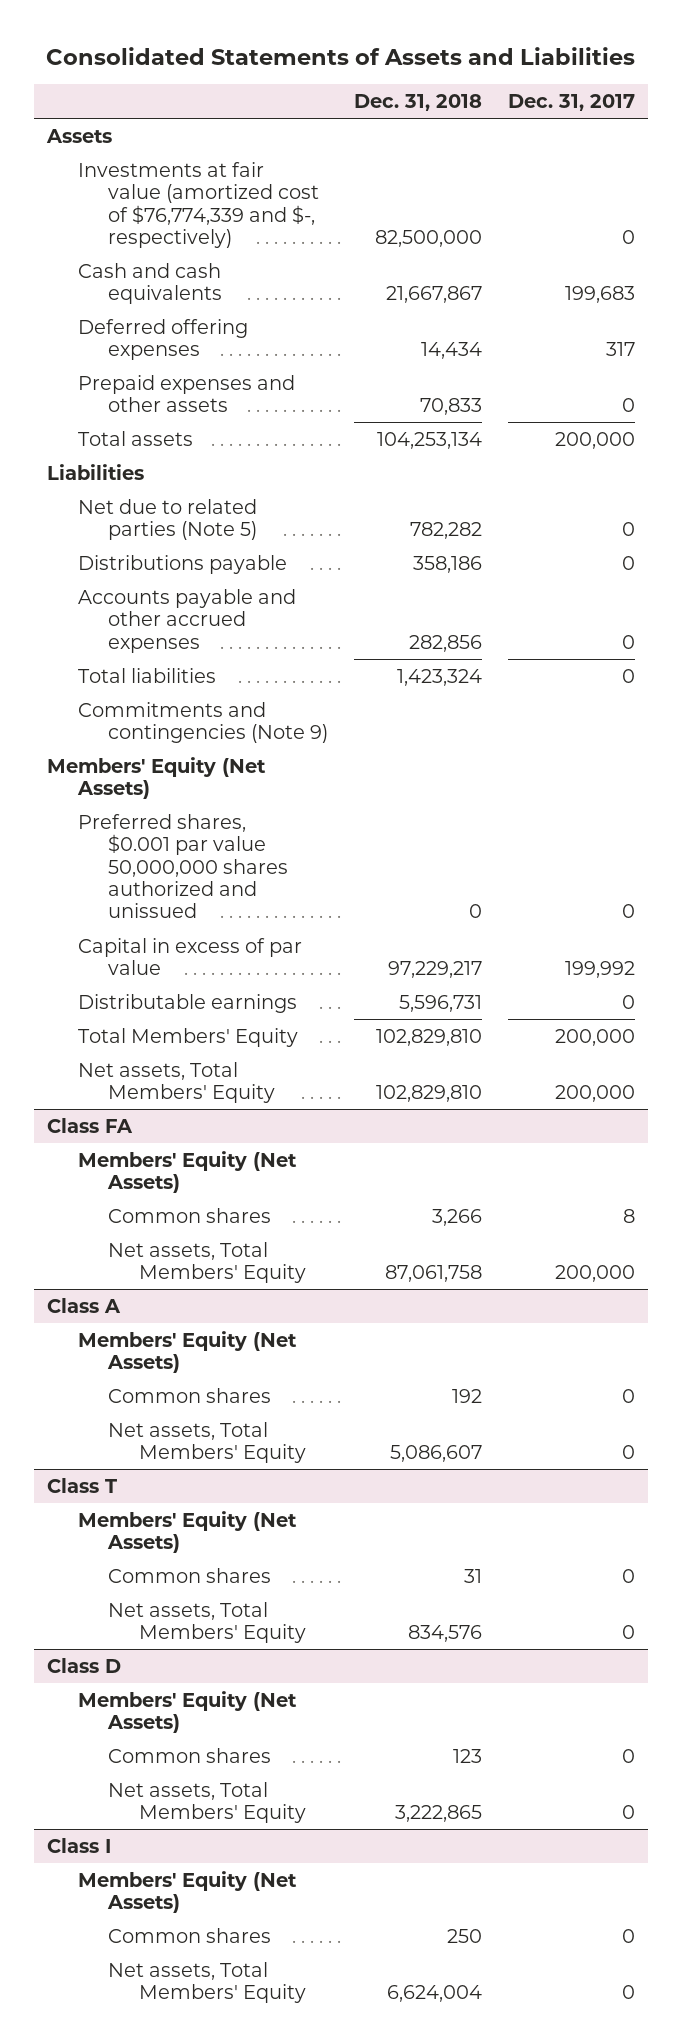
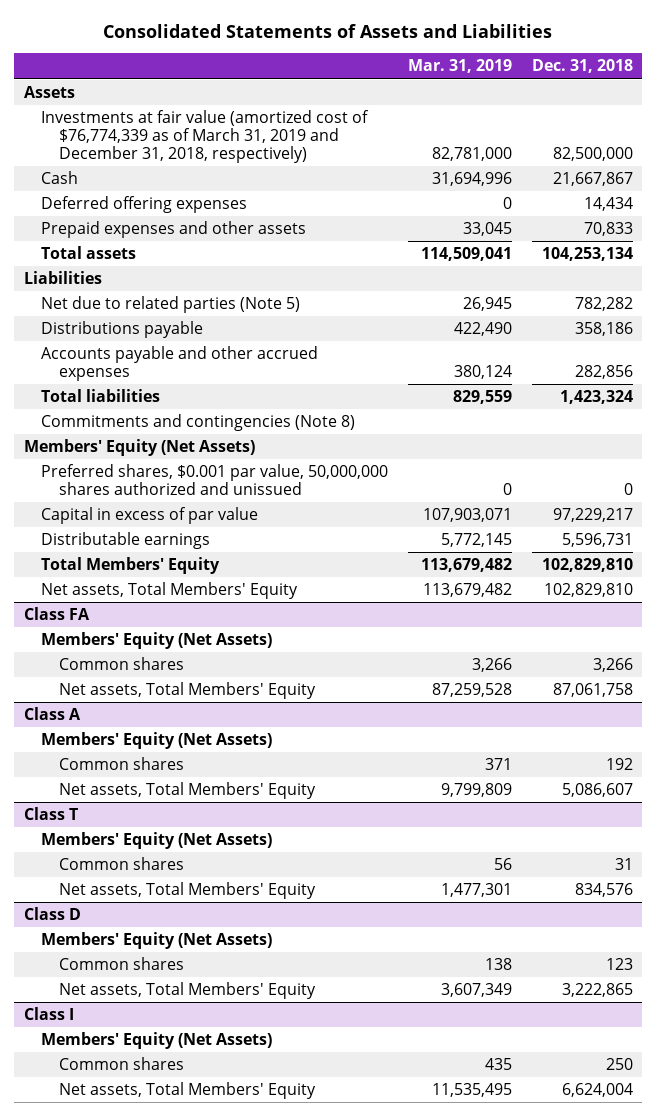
- | Dec. 31, 2018 | Dec. 31, 2017
+ | Mar. 31, 2019 | Dec. 31, 2018
- Investments at fair value (amortized cost of $76,774,339 and $-, respectively) | 82,500,000 | 0
- Cash and cash equivalents | 21,667,867 | 199,683
+ Investments at fair value (amortized cost of $76,774,339 as of March 31, 2019 and December 31, 2018, respectively) | 82,781,000 | 82,500,000
+ Cash | 31,694,996 | 21,667,867
- Commitments and contingencies (Note 9)
+ Commitments and contingencies (Note 8)
- Preferred shares, $0.001 par value 50,000,000 shares authorized and unissued | 0 | 0
+ Preferred shares, $0.001 par value, 50,000,000 shares authorized and unissued | 0 | 0

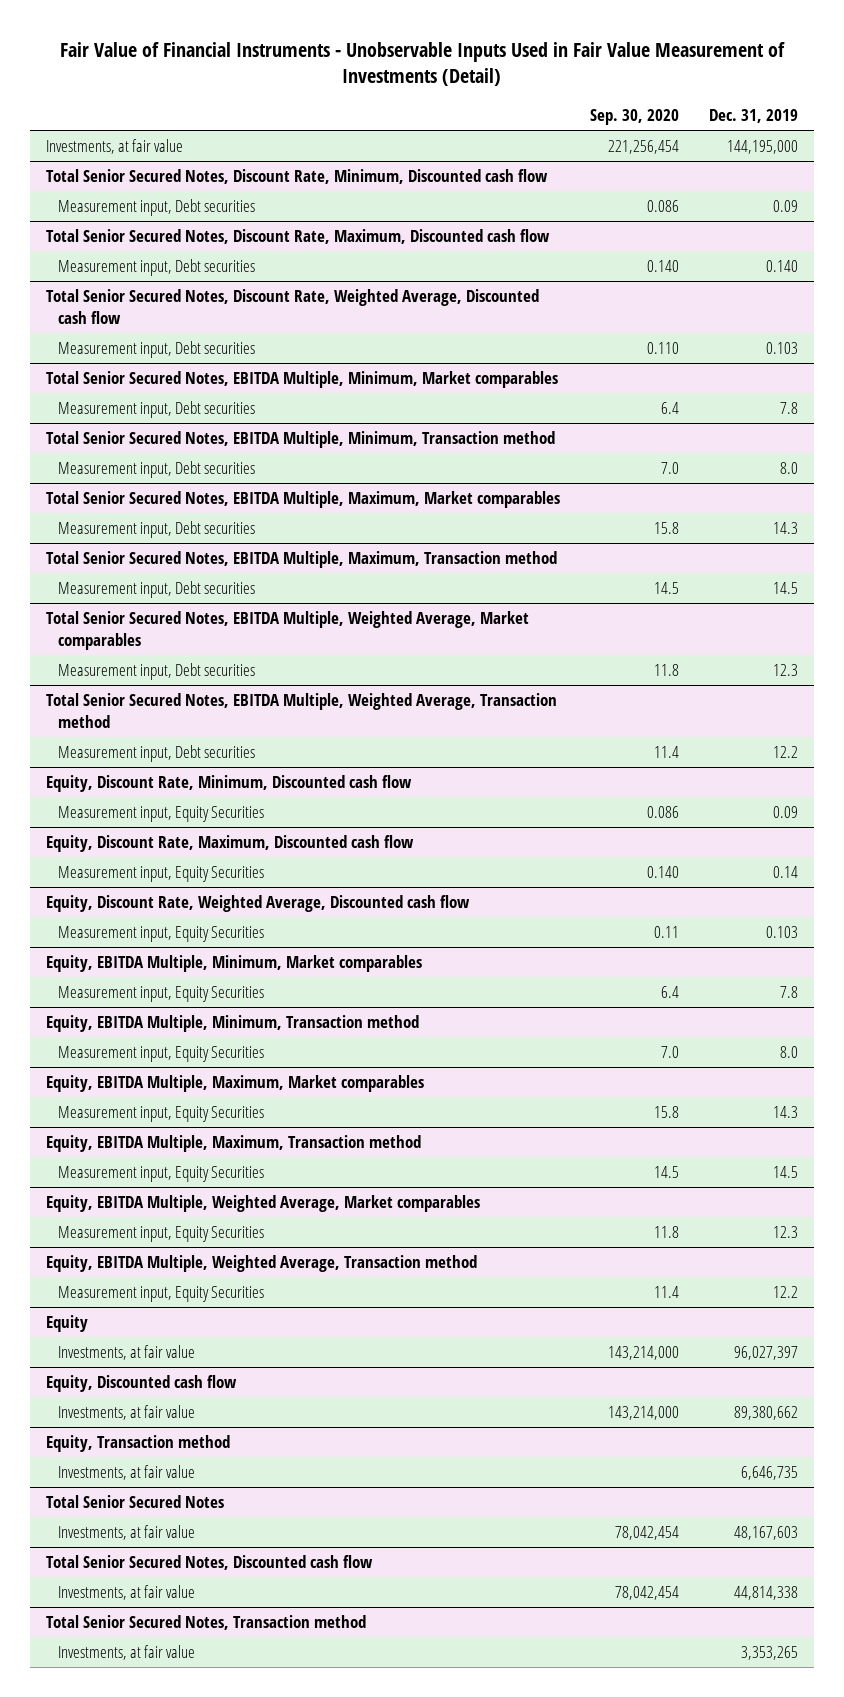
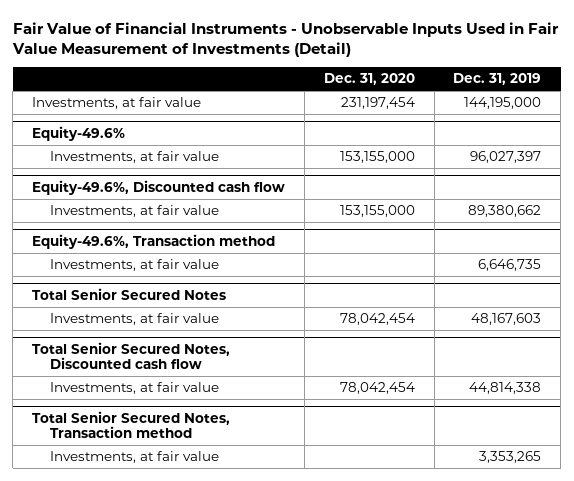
- | Sep. 30, 2020 | Dec. 31, 2019
+ | Dec. 31, 2020 | Dec. 31, 2019
- Total Senior Secured Notes, Discount Rate, Minimum, Discounted cash flow
- Measurement input, Debt securities | 0.086 | 0.09
- Total Senior Secured Notes, Discount Rate, Maximum, Discounted cash flow
- Measurement input, Debt securities | 0.140 | 0.140
- Total Senior Secured Notes, Discount Rate, Weighted Average, Discounted cash flow
- Measurement input, Debt securities | 0.110 | 0.103
- Total Senior Secured Notes, EBITDA Multiple, Minimum, Market comparables
- Measurement input, Debt securities | 6.4 | 7.8
- Total Senior Secured Notes, EBITDA Multiple, Minimum, Transaction method
- Measurement input, Debt securities | 7.0 | 8.0
- Total Senior Secured Notes, EBITDA Multiple, Maximum, Market comparables
- Measurement input, Debt securities | 15.8 | 14.3
- Total Senior Secured Notes, EBITDA Multiple, Maximum, Transaction method
- Measurement input, Debt securities | 14.5 | 14.5
- Total Senior Secured Notes, EBITDA Multiple, Weighted Average, Market comparables
- Measurement input, Debt securities | 11.8 | 12.3
- Total Senior Secured Notes, EBITDA Multiple, Weighted Average, Transaction method
- Measurement input, Debt securities | 11.4 | 12.2
- Equity, Discount Rate, Minimum, Discounted cash flow
- Measurement input, Equity Securities | 0.086 | 0.09
- Equity, Discount Rate, Maximum, Discounted cash flow
- Measurement input, Equity Securities | 0.140 | 0.14
- Equity, Discount Rate, Weighted Average, Discounted cash flow
- Measurement input, Equity Securities | 0.11 | 0.103
- Equity, EBITDA Multiple, Minimum, Market comparables
- Measurement input, Equity Securities | 6.4 | 7.8
- Equity, EBITDA Multiple, Minimum, Transaction method
- Measurement input, Equity Securities | 7.0 | 8.0
- Equity, EBITDA Multiple, Maximum, Market comparables
- Measurement input, Equity Securities | 15.8 | 14.3
- Equity, EBITDA Multiple, Maximum, Transaction method
- Measurement input, Equity Securities | 14.5 | 14.5
- Equity, EBITDA Multiple, Weighted Average, Market comparables
- Measurement input, Equity Securities | 11.8 | 12.3
- Equity, EBITDA Multiple, Weighted Average, Transaction method
- Measurement input, Equity Securities | 11.4 | 12.2
- Equity
+ Equity-49.6%
- Equity, Discounted cash flow
+ Equity-49.6%, Discounted cash flow
- Equity, Transaction method
+ Equity-49.6%, Transaction method

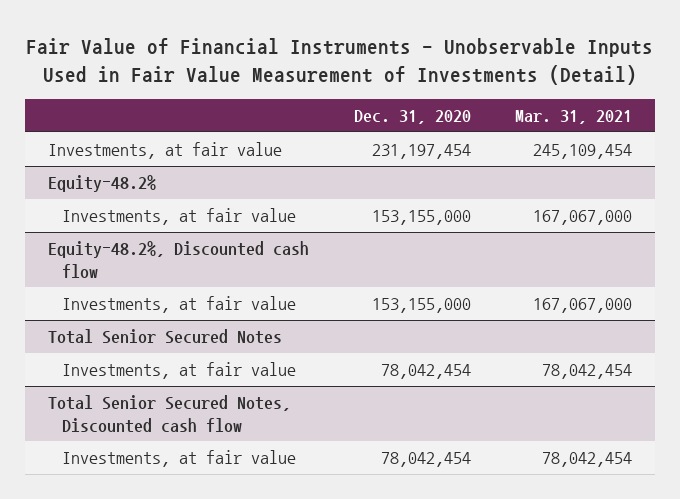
- | Dec. 31, 2020 | Dec. 31, 2019
+ | Dec. 31, 2020 | Mar. 31, 2021
- Equity-49.6%
+ Equity-48.2%
- Equity-49.6%, Discounted cash flow
+ Equity-48.2%, Discounted cash flow
- Equity-49.6%, Transaction method
- Investments, at fair value | | 6,646,735
- Total Senior Secured Notes, Transaction method
- Investments, at fair value | | 3,353,265

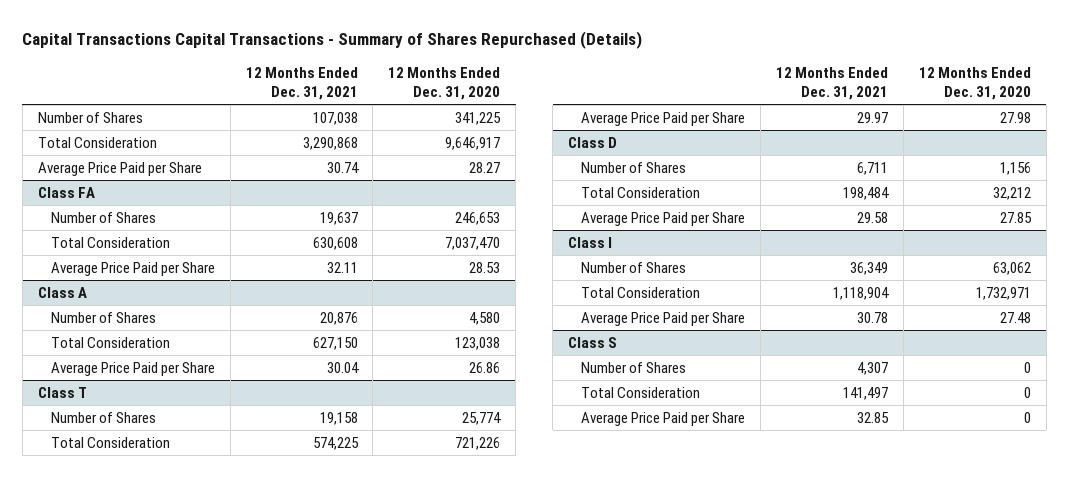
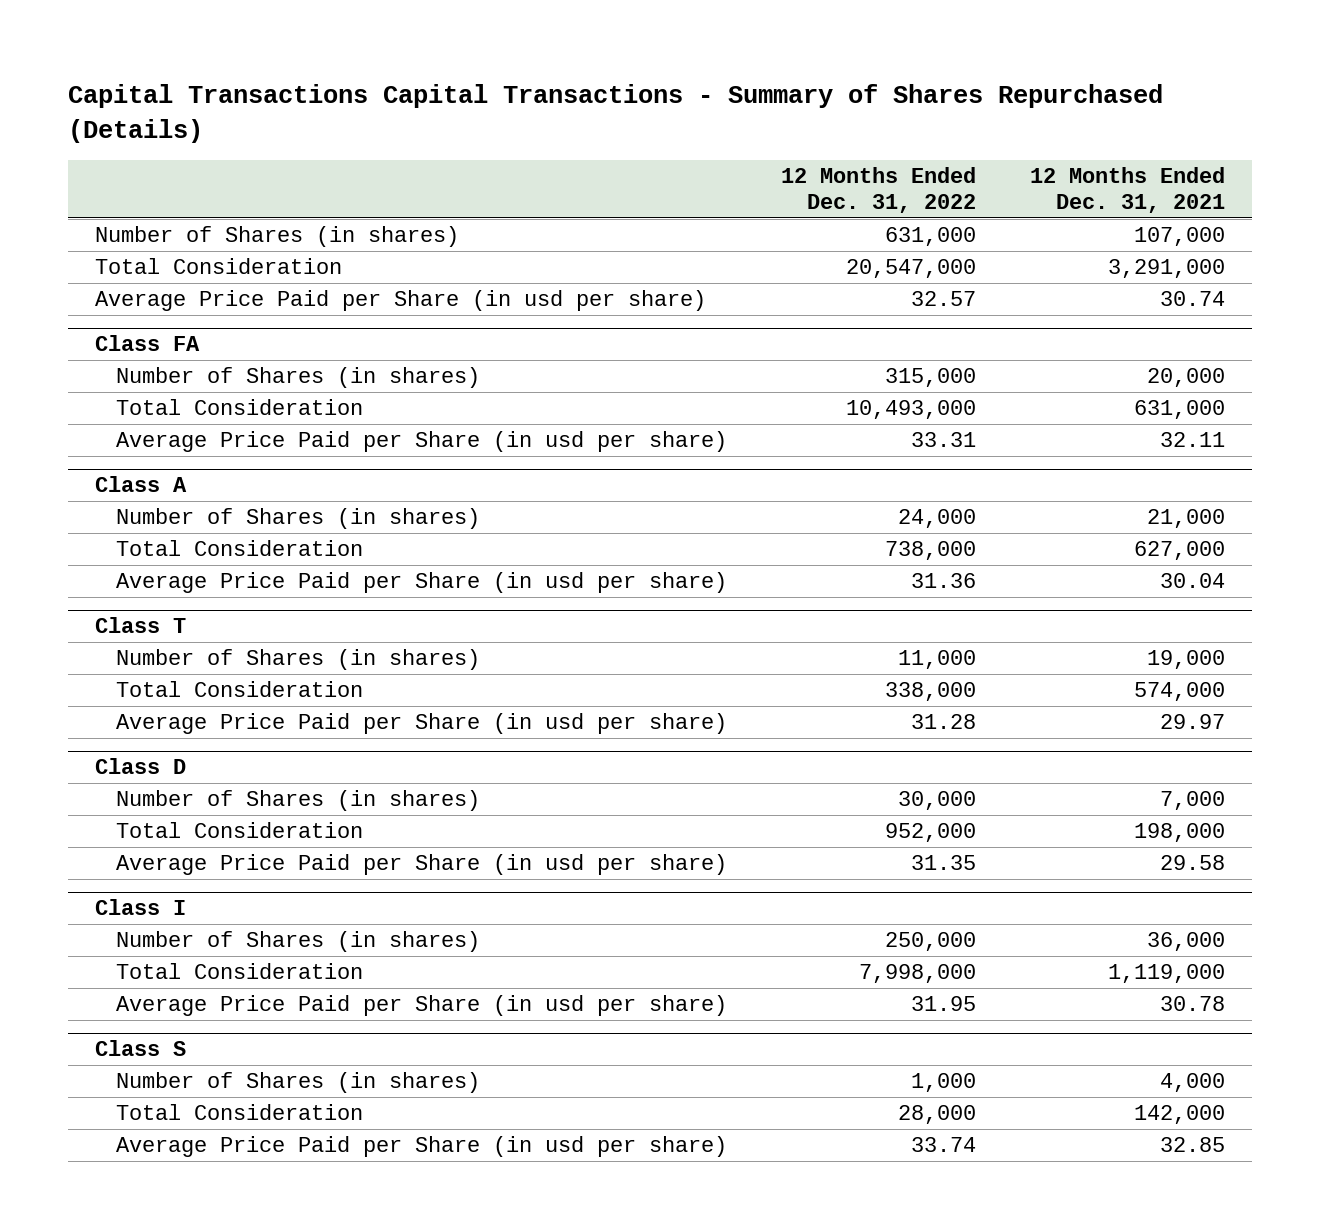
- | 12 Months Ended Dec. 31, 2021 | 12 Months Ended Dec. 31, 2020
+ | 12 Months Ended Dec. 31, 2022 | 12 Months Ended Dec. 31, 2021
- Number of Shares | 107,038 | 341,225
- Total Consideration | 3,290,868 | 9,646,917
- Average Price Paid per Share | 30.74 | 28.27
+ Number of Shares (in shares) | 631,000 | 107,000
+ Total Consideration | 20,547,000 | 3,291,000
+ Average Price Paid per Share (in usd per share) | 32.57 | 30.74
@ Class FA
- Number of Shares | 19,637 | 246,653
- Total Consideration | 630,608 | 7,037,470
- Average Price Paid per Share | 32.11 | 28.53
+ Number of Shares (in shares) | 315,000 | 20,000
+ Total Consideration | 10,493,000 | 631,000
+ Average Price Paid per Share (in usd per share) | 33.31 | 32.11
@ Class A
- Number of Shares | 20,876 | 4,580
- Total Consideration | 627,150 | 123,038
- Average Price Paid per Share | 30.04 | 26.86
+ Number of Shares (in shares) | 24,000 | 21,000
+ Total Consideration | 738,000 | 627,000
+ Average Price Paid per Share (in usd per share) | 31.36 | 30.04
@ Class T
- Number of Shares | 19,158 | 25,774
- Total Consideration | 574,225 | 721,226
- Average Price Paid per Share | 29.97 | 27.98
+ Number of Shares (in shares) | 11,000 | 19,000
+ Total Consideration | 338,000 | 574,000
+ Average Price Paid per Share (in usd per share) | 31.28 | 29.97
@ Class D
- Number of Shares | 6,711 | 1,156
- Total Consideration | 198,484 | 32,212
- Average Price Paid per Share | 29.58 | 27.85
+ Number of Shares (in shares) | 30,000 | 7,000
+ Total Consideration | 952,000 | 198,000
+ Average Price Paid per Share (in usd per share) | 31.35 | 29.58
@ Class I
- Number of Shares | 36,349 | 63,062
- Total Consideration | 1,118,904 | 1,732,971
- Average Price Paid per Share | 30.78 | 27.48
+ Number of Shares (in shares) | 250,000 | 36,000
+ Total Consideration | 7,998,000 | 1,119,000
+ Average Price Paid per Share (in usd per share) | 31.95 | 30.78
@ Class S
- Number of Shares | 4,307 | 0
- Total Consideration | 141,497 | 0
- Average Price Paid per Share | 32.85 | 0
+ Number of Shares (in shares) | 1,000 | 4,000
+ Total Consideration | 28,000 | 142,000
+ Average Price Paid per Share (in usd per share) | 33.74 | 32.85

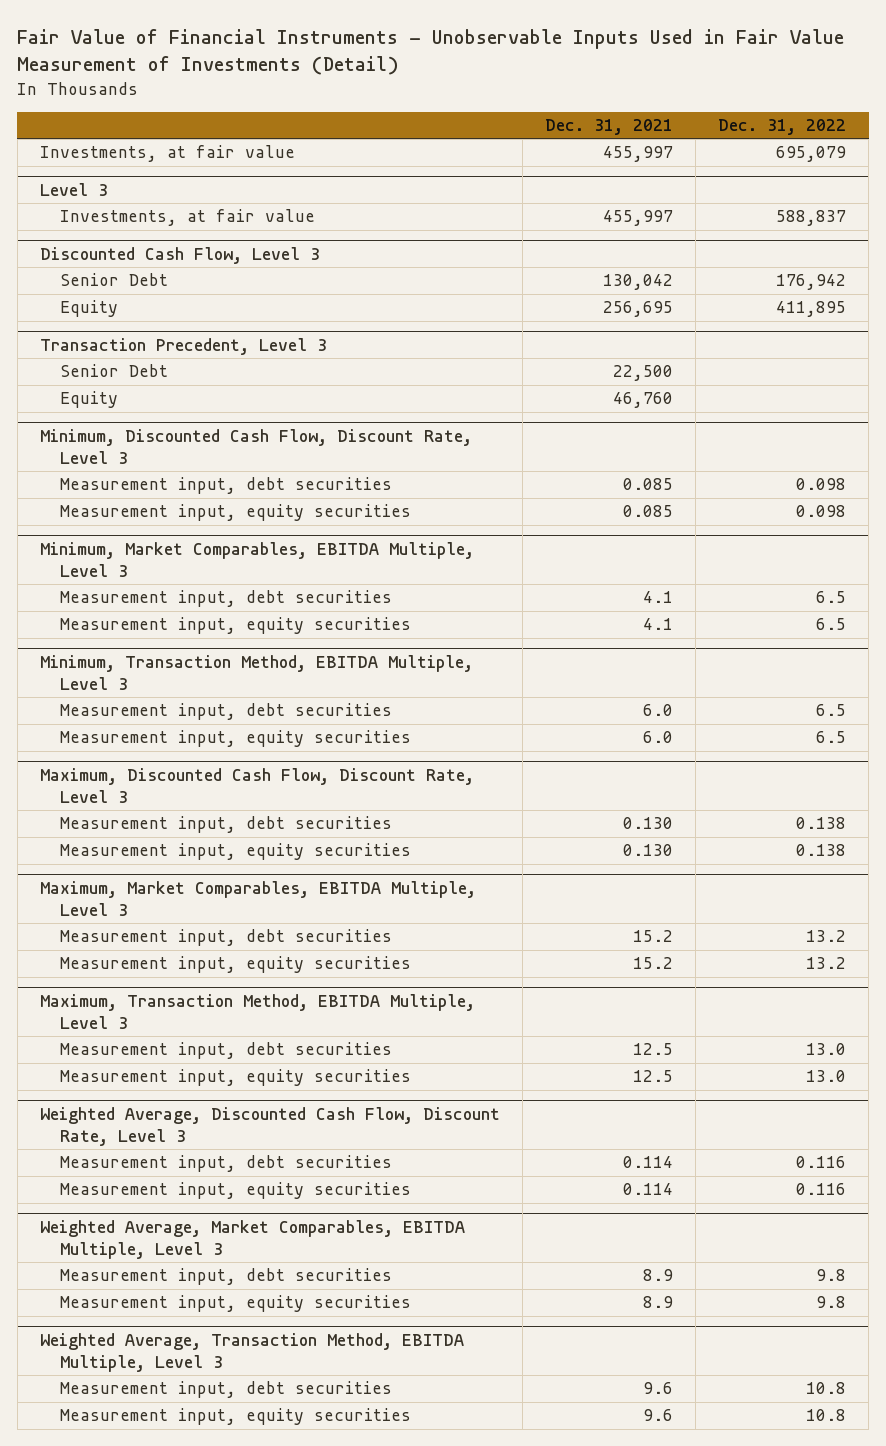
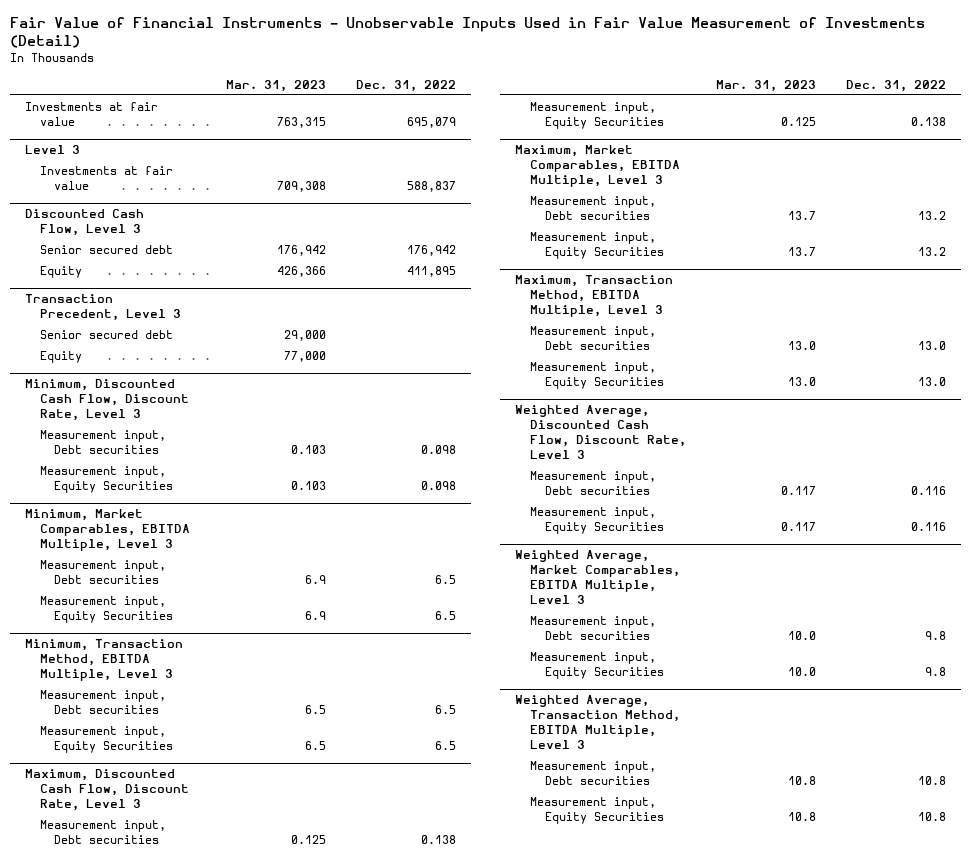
- | Dec. 31, 2021 | Dec. 31, 2022
+ | Mar. 31, 2023 | Dec. 31, 2022
- Investments, at fair value | 455,997 | 695,079
+ Investments at fair value | 763,315 | 695,079
@ Level 3
- Investments, at fair value | 455,997 | 588,837
+ Investments at fair value | 709,308 | 588,837
@ Discounted Cash Flow, Level 3
- Senior Debt | 130,042 | 176,942
+ Senior secured debt | 176,942 | 176,942
@ Transaction Precedent, Level 3
- Senior Debt | 22,500 |
+ Senior secured debt | 29,000 |
@ Minimum, Discounted Cash Flow, Discount Rate, Level 3
- Measurement input, debt securities | 0.085 | 0.098
- Measurement input, equity securities | 0.085 | 0.098
+ Measurement input, Debt securities | 0.103 | 0.098
+ Measurement input, Equity Securities | 0.103 | 0.098
@ Minimum, Market Comparables, EBITDA Multiple, Level 3
- Measurement input, debt securities | 4.1 | 6.5
- Measurement input, equity securities | 4.1 | 6.5
+ Measurement input, Debt securities | 6.9 | 6.5
+ Measurement input, Equity Securities | 6.9 | 6.5
@ Minimum, Transaction Method, EBITDA Multiple, Level 3
- Measurement input, debt securities | 6.0 | 6.5
- Measurement input, equity securities | 6.0 | 6.5
+ Measurement input, Debt securities | 6.5 | 6.5
+ Measurement input, Equity Securities | 6.5 | 6.5
@ Maximum, Discounted Cash Flow, Discount Rate, Level 3
- Measurement input, debt securities | 0.130 | 0.138
- Measurement input, equity securities | 0.130 | 0.138
+ Measurement input, Debt securities | 0.125 | 0.138
+ Measurement input, Equity Securities | 0.125 | 0.138
@ Maximum, Market Comparables, EBITDA Multiple, Level 3
- Measurement input, debt securities | 15.2 | 13.2
- Measurement input, equity securities | 15.2 | 13.2
+ Measurement input, Debt securities | 13.7 | 13.2
+ Measurement input, Equity Securities | 13.7 | 13.2
@ Maximum, Transaction Method, EBITDA Multiple, Level 3
- Measurement input, debt securities | 12.5 | 13.0
- Measurement input, equity securities | 12.5 | 13.0
+ Measurement input, Debt securities | 13.0 | 13.0
+ Measurement input, Equity Securities | 13.0 | 13.0
@ Weighted Average, Discounted Cash Flow, Discount Rate, Level 3
- Measurement input, debt securities | 0.114 | 0.116
- Measurement input, equity securities | 0.114 | 0.116
+ Measurement input, Debt securities | 0.117 | 0.116
+ Measurement input, Equity Securities | 0.117 | 0.116
@ Weighted Average, Market Comparables, EBITDA Multiple, Level 3
- Measurement input, debt securities | 8.9 | 9.8
- Measurement input, equity securities | 8.9 | 9.8
+ Measurement input, Debt securities | 10.0 | 9.8
+ Measurement input, Equity Securities | 10.0 | 9.8
@ Weighted Average, Transaction Method, EBITDA Multiple, Level 3
- Measurement input, debt securities | 9.6 | 10.8
- Measurement input, equity securities | 9.6 | 10.8
+ Measurement input, Debt securities | 10.8 | 10.8
+ Measurement input, Equity Securities | 10.8 | 10.8

